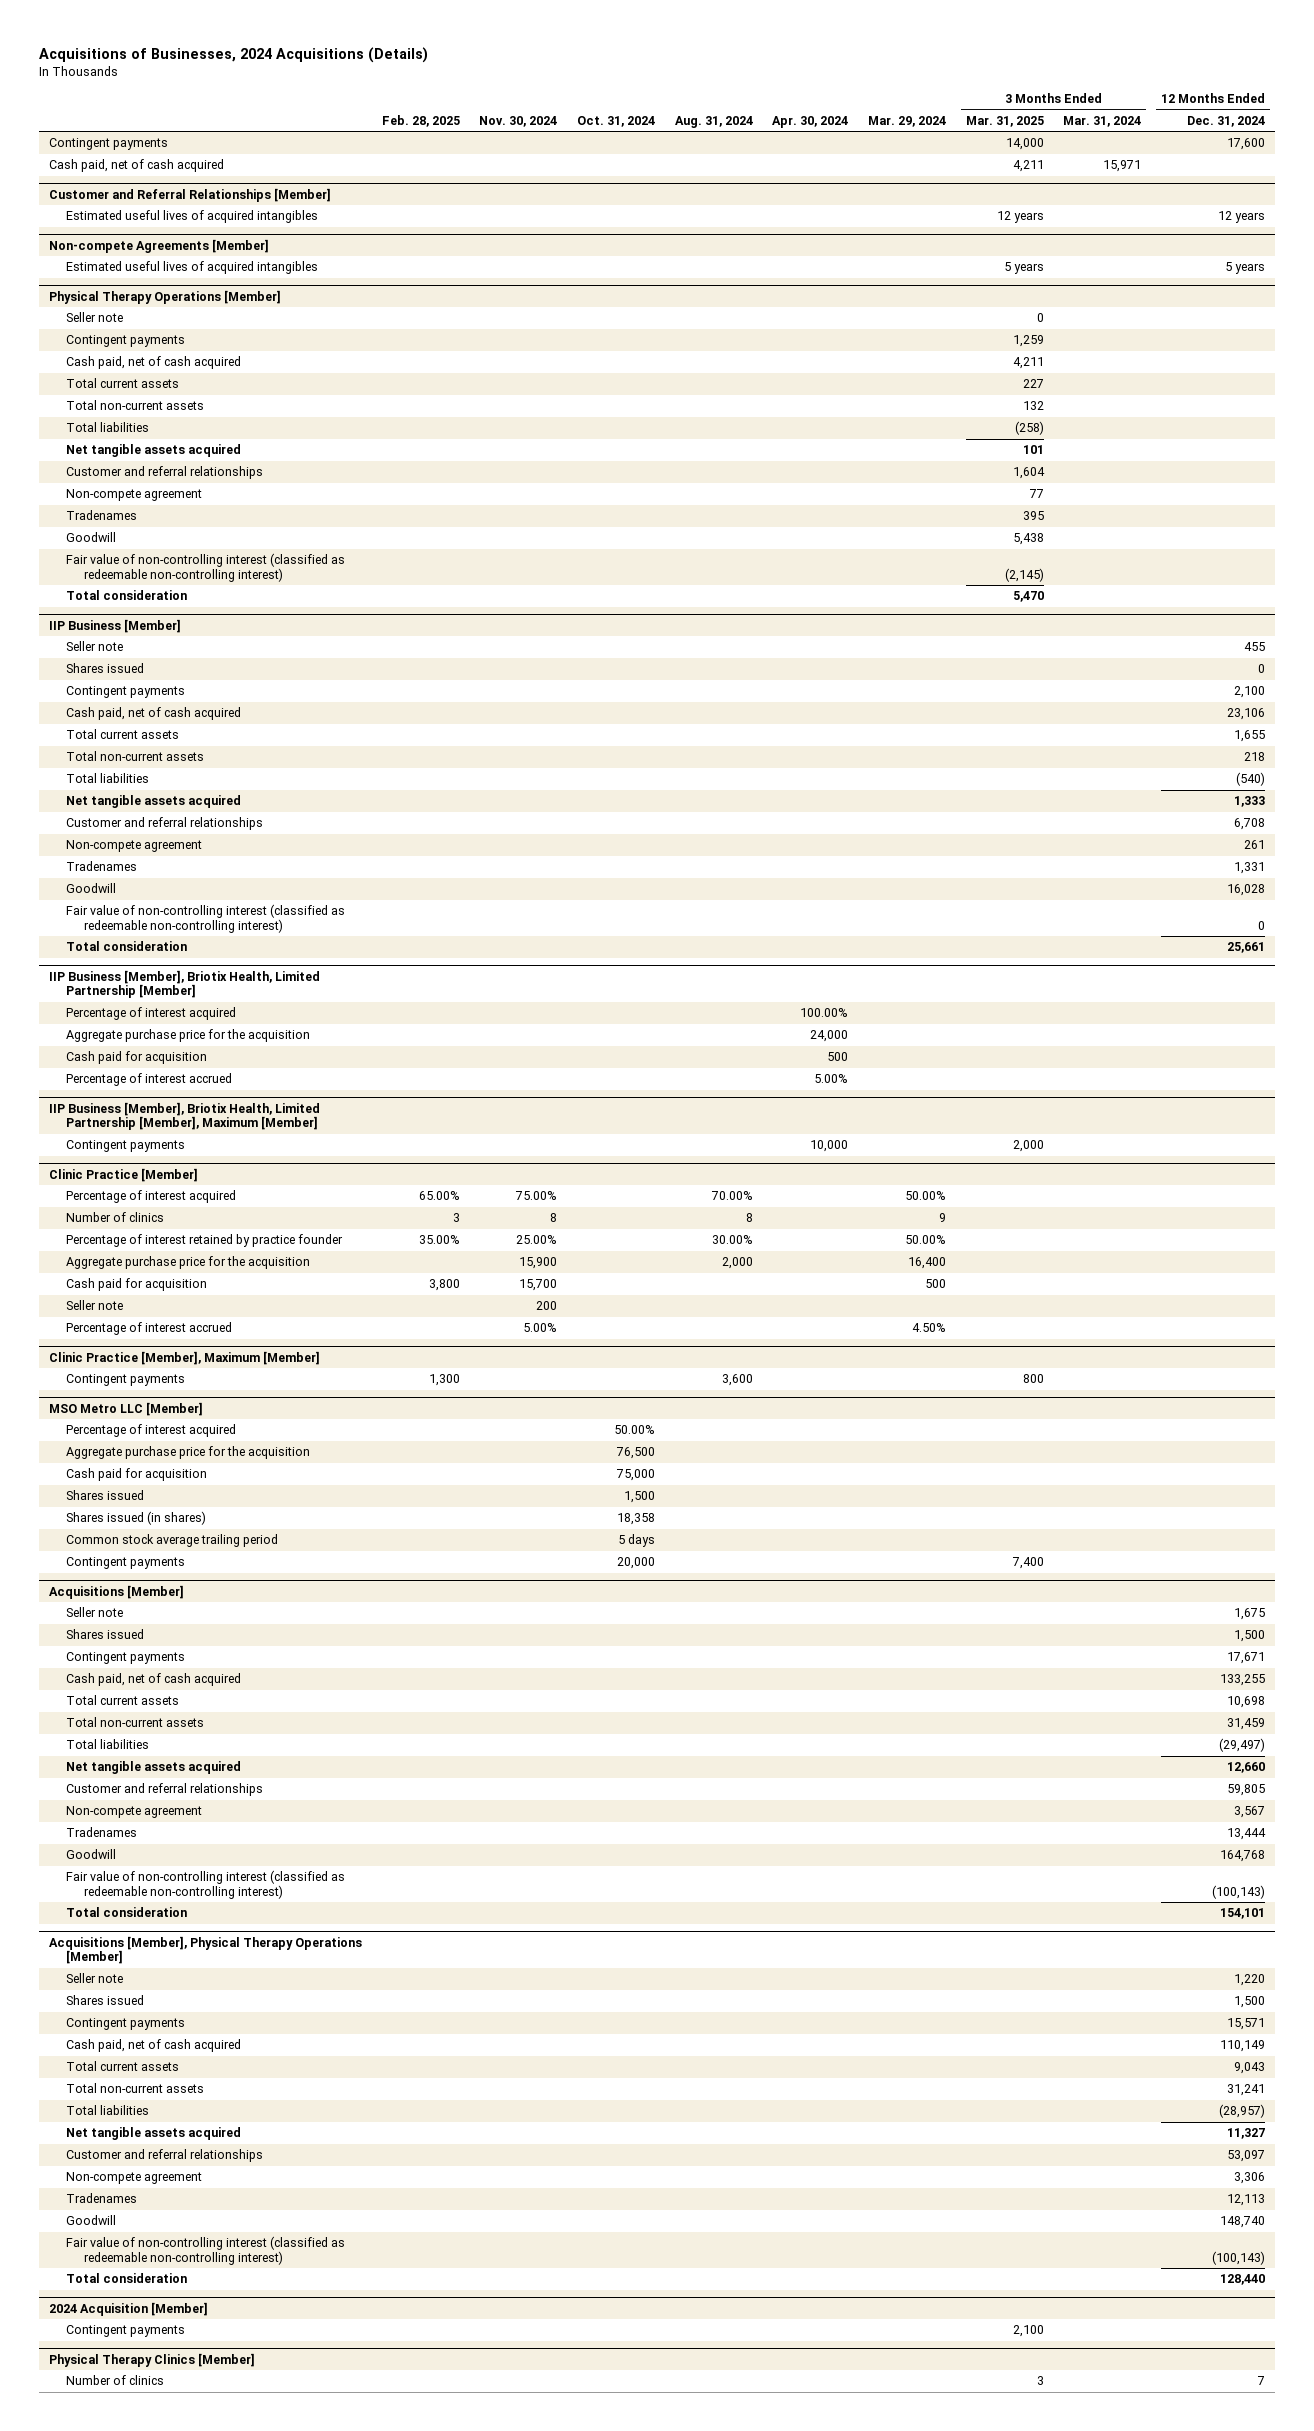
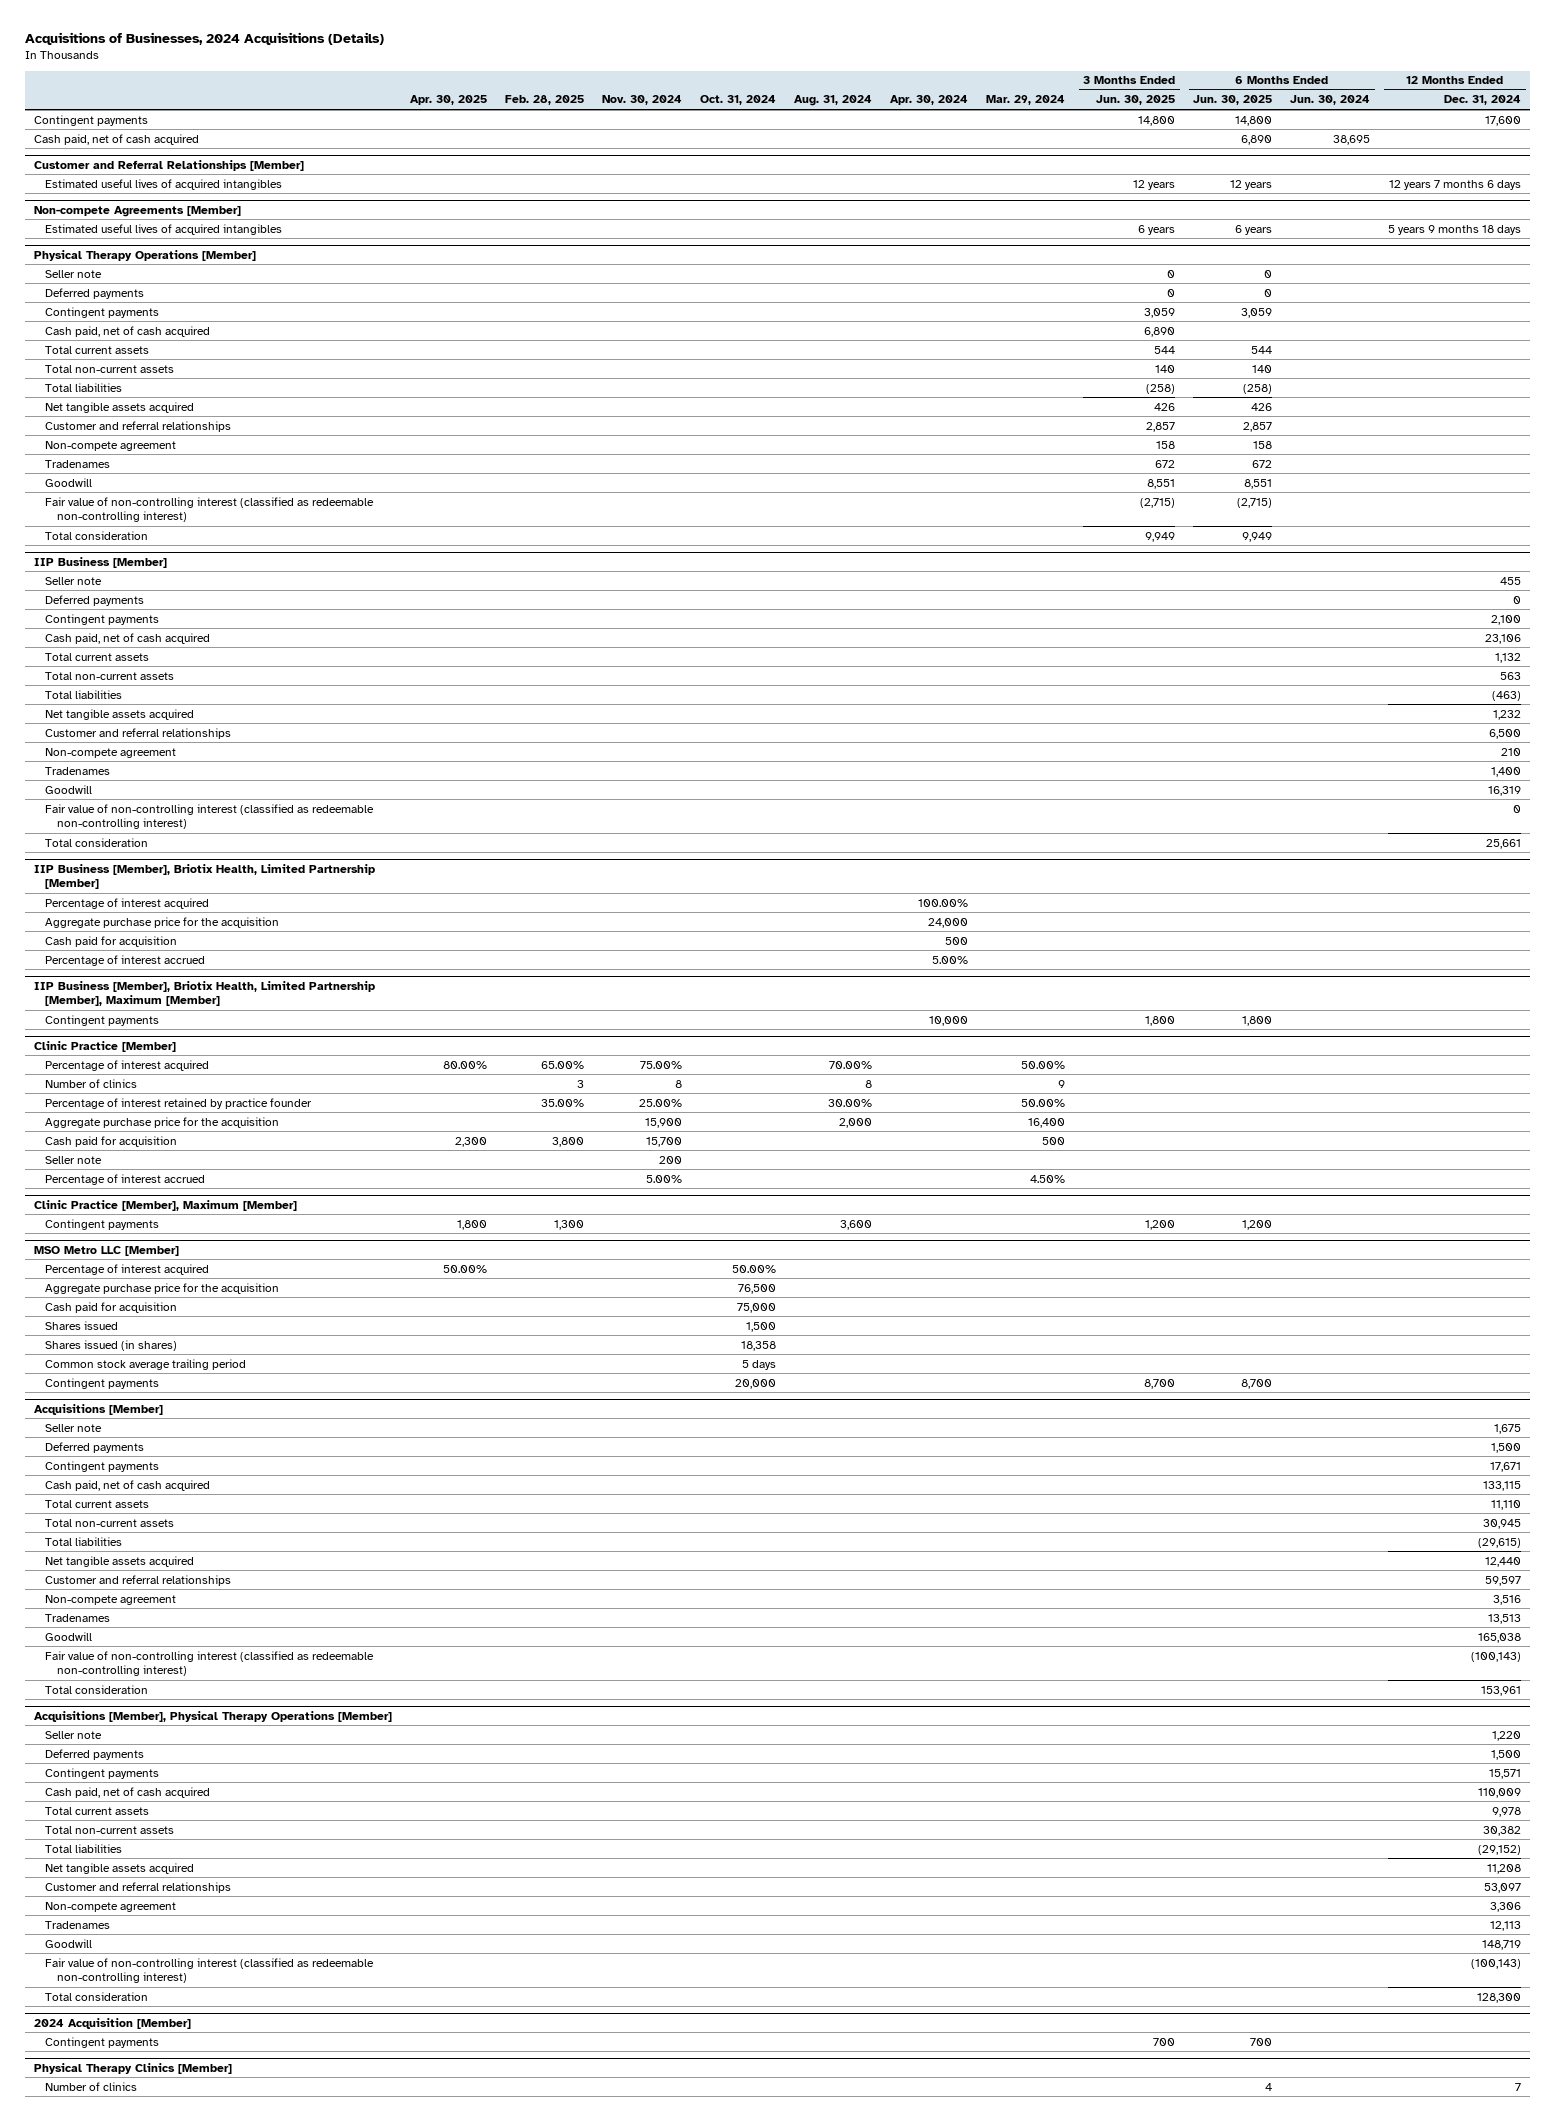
- | Feb. 28, 2025 | Nov. 30, 2024 | Oct. 31, 2024 | Aug. 31, 2024 | Apr. 30, 2024 | Mar. 29, 2024 | 3 Months Ended Mar. 31, 2025 | 3 Months Ended Mar. 31, 2024 | 12 Months Ended Dec. 31, 2024
+ | Apr. 30, 2025 | Feb. 28, 2025 | Nov. 30, 2024 | Oct. 31, 2024 | Aug. 31, 2024 | Apr. 30, 2024 | Mar. 29, 2024 | 3 Months Ended Jun. 30, 2025 | 6 Months Ended Jun. 30, 2025 | 6 Months Ended Jun. 30, 2024 | 12 Months Ended Dec. 31, 2024
@ Customer and Referral Relationships [Member]
- Estimated useful lives of acquired intangibles | | | | | | | 12 years | | 12 years
+ Estimated useful lives of acquired intangibles | | | | | | | | 12 years | 12 years | | 12 years 7 months 6 days
@ Non-compete Agreements [Member]
- Estimated useful lives of acquired intangibles | | | | | | | 5 years | | 5 years
+ Estimated useful lives of acquired intangibles | | | | | | | | 6 years | 6 years | | 5 years 9 months 18 days
@ Physical Therapy Operations [Member]
+ Deferred payments | | | | | | | | 0 | 0 | |
@ IIP Business [Member]
- Shares issued | | | | | | | | | 0
+ Deferred payments | | | | | | | | | | | 0
- Total current assets | | | | | | | | | 1,655
- Total non-current assets | | | | | | | | | 218
- Total liabilities | | | | | | | | | (540)
- Net tangible assets acquired | | | | | | | | | 1,333
- Customer and referral relationships | | | | | | | | | 6,708
- Non-compete agreement | | | | | | | | | 261
- Tradenames | | | | | | | | | 1,331
- Goodwill | | | | | | | | | 16,028
+ Total current assets | | | | | | | | | | | 1,132
+ Total non-current assets | | | | | | | | | | | 563
+ Total liabilities | | | | | | | | | | | (463)
+ Net tangible assets acquired | | | | | | | | | | | 1,232
+ Customer and referral relationships | | | | | | | | | | | 6,500
+ Non-compete agreement | | | | | | | | | | | 210
+ Tradenames | | | | | | | | | | | 1,400
+ Goodwill | | | | | | | | | | | 16,319
@ Acquisitions [Member]
- Shares issued | | | | | | | | | 1,500
+ Deferred payments | | | | | | | | | | | 1,500
- Cash paid, net of cash acquired | | | | | | | | | 133,255
- Total current assets | | | | | | | | | 10,698
- Total non-current assets | | | | | | | | | 31,459
- Total liabilities | | | | | | | | | (29,497)
- Net tangible assets acquired | | | | | | | | | 12,660
- Customer and referral relationships | | | | | | | | | 59,805
- Non-compete agreement | | | | | | | | | 3,567
- Tradenames | | | | | | | | | 13,444
- Goodwill | | | | | | | | | 164,768
+ Cash paid, net of cash acquired | | | | | | | | | | | 133,115
+ Total current assets | | | | | | | | | | | 11,110
+ Total non-current assets | | | | | | | | | | | 30,945
+ Total liabilities | | | | | | | | | | | (29,615)
+ Net tangible assets acquired | | | | | | | | | | | 12,440
+ Customer and referral relationships | | | | | | | | | | | 59,597
+ Non-compete agreement | | | | | | | | | | | 3,516
+ Tradenames | | | | | | | | | | | 13,513
+ Goodwill | | | | | | | | | | | 165,038
- Total consideration | | | | | | | | | 154,101
+ Total consideration | | | | | | | | | | | 153,961
@ Acquisitions [Member], Physical Therapy Operations [Member]
- Shares issued | | | | | | | | | 1,500
+ Deferred payments | | | | | | | | | | | 1,500
- Cash paid, net of cash acquired | | | | | | | | | 110,149
- Total current assets | | | | | | | | | 9,043
- Total non-current assets | | | | | | | | | 31,241
- Total liabilities | | | | | | | | | (28,957)
- Net tangible assets acquired | | | | | | | | | 11,327
+ Cash paid, net of cash acquired | | | | | | | | | | | 110,009
+ Total current assets | | | | | | | | | | | 9,978
+ Total non-current assets | | | | | | | | | | | 30,382
+ Total liabilities | | | | | | | | | | | (29,152)
+ Net tangible assets acquired | | | | | | | | | | | 11,208
- Goodwill | | | | | | | | | 148,740
+ Goodwill | | | | | | | | | | | 148,719
- Total consideration | | | | | | | | | 128,440
+ Total consideration | | | | | | | | | | | 128,300

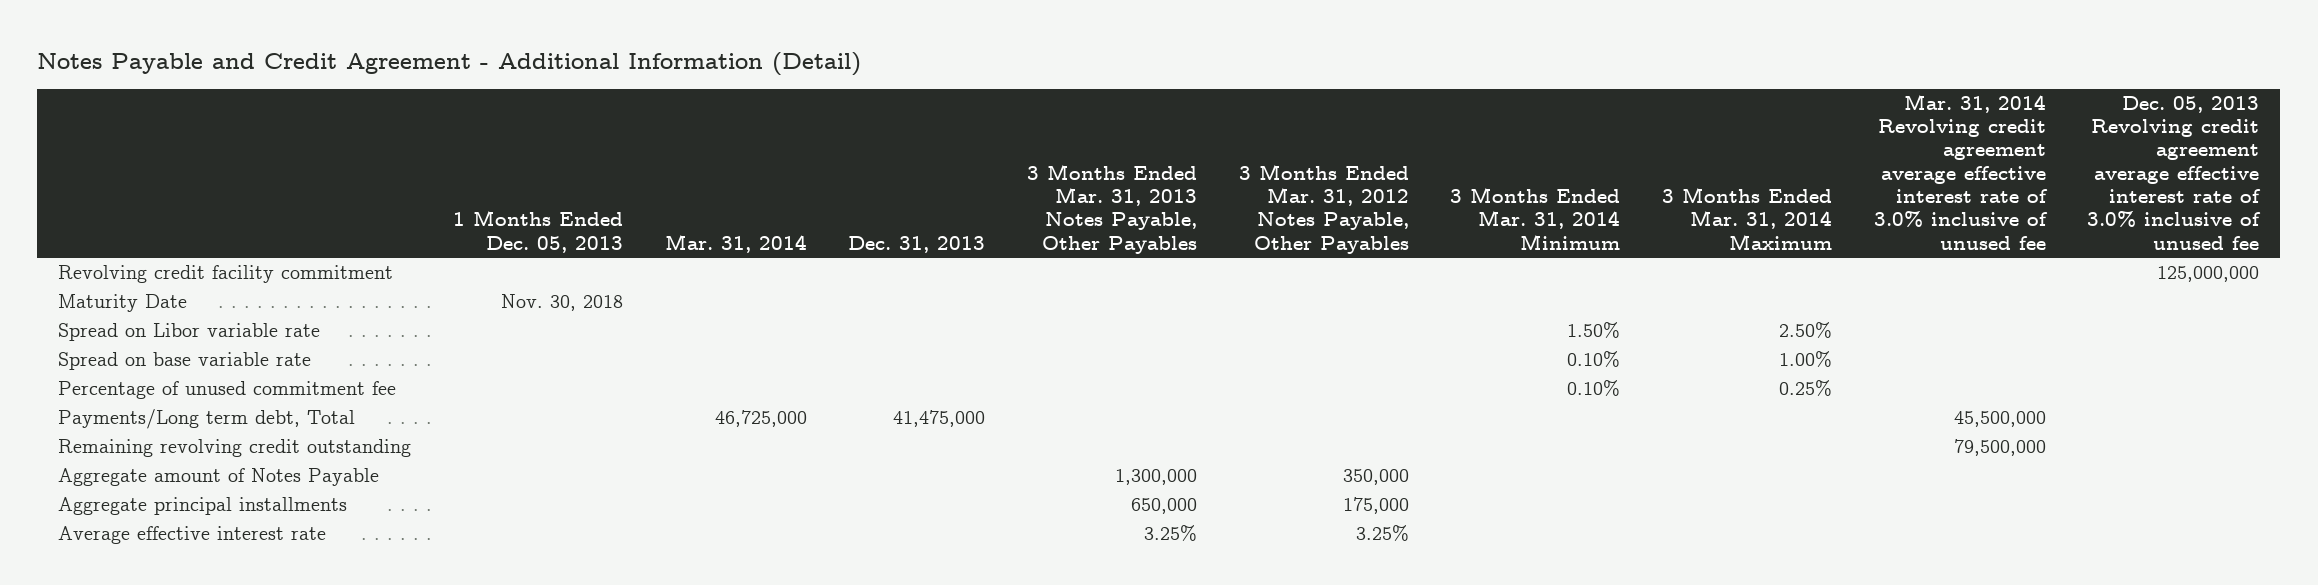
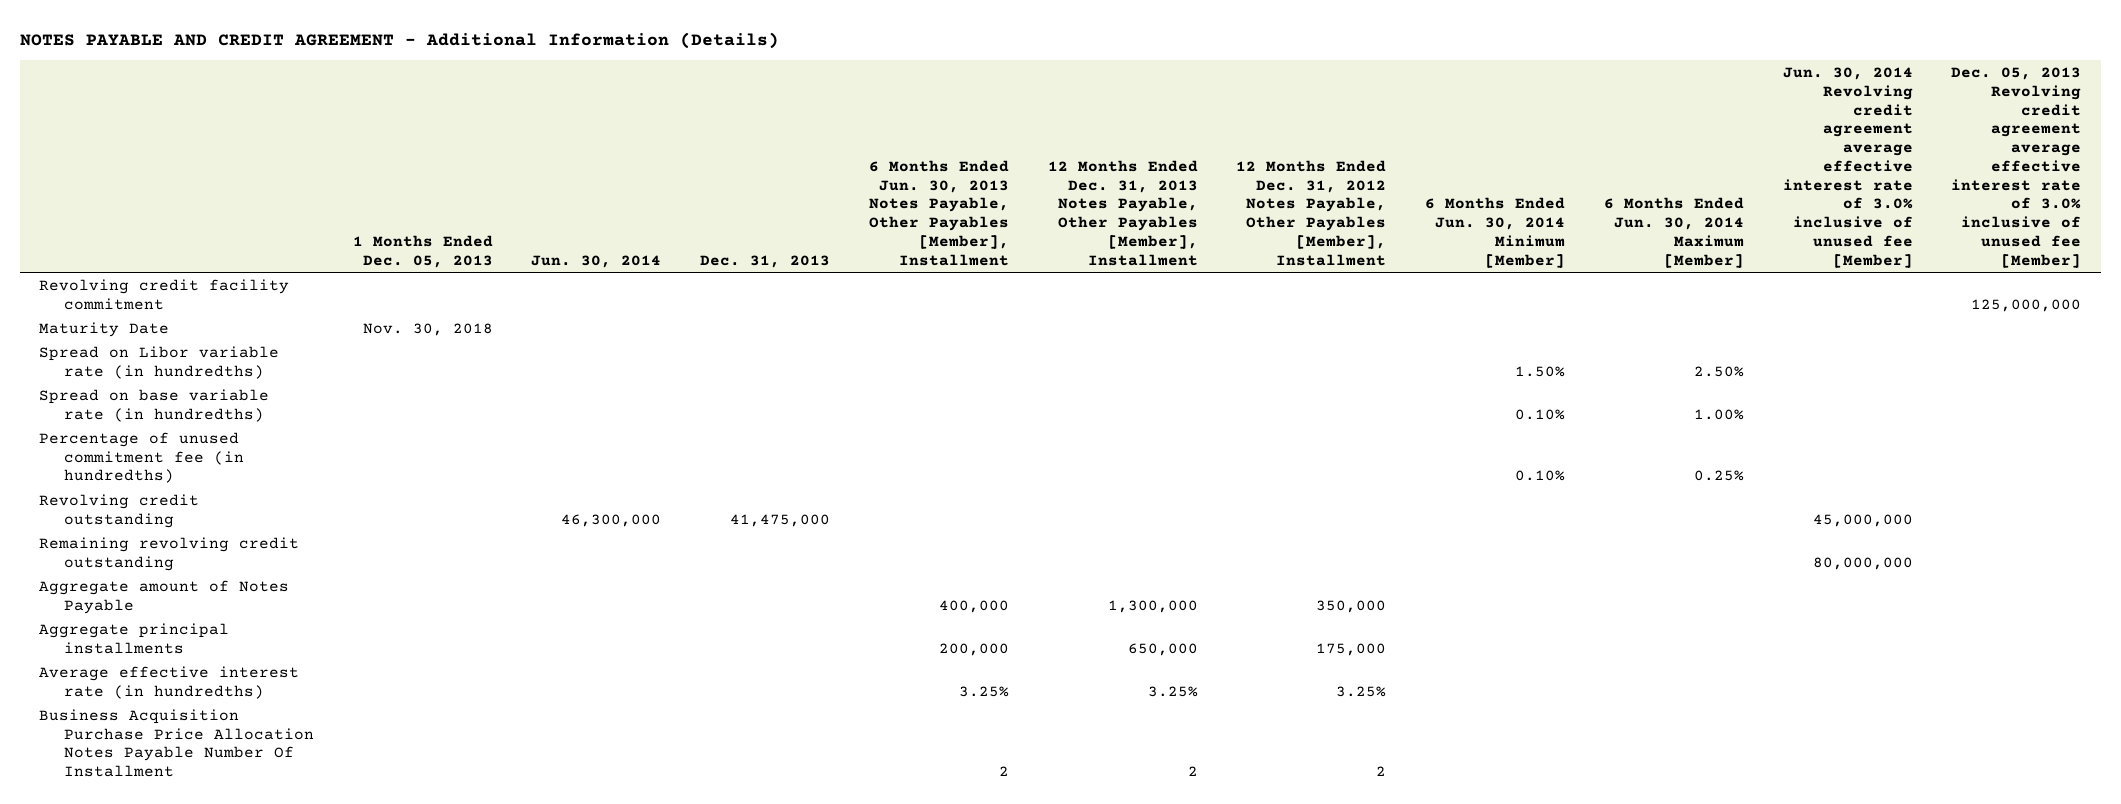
- Notes Payable and Credit Agreement - Additional Information (Detail)
+ NOTES PAYABLE AND CREDIT AGREEMENT - Additional Information (Details)
- | 1 Months Ended Dec. 05, 2013 | Mar. 31, 2014 | Dec. 31, 2013 | 3 Months Ended Mar. 31, 2013 Notes Payable, Other Payables | 3 Months Ended Mar. 31, 2012 Notes Payable, Other Payables | 3 Months Ended Mar. 31, 2014 Minimum | 3 Months Ended Mar. 31, 2014 Maximum | Mar. 31, 2014 Revolving credit agreement average effective interest rate of 3.0% inclusive of unused fee | Dec. 05, 2013 Revolving credit agreement average effective interest rate of 3.0% inclusive of unused fee
+ | 1 Months Ended Dec. 05, 2013 | Jun. 30, 2014 | Dec. 31, 2013 | 6 Months Ended Jun. 30, 2013 Notes Payable, Other Payables [Member], Installment | 12 Months Ended Dec. 31, 2013 Notes Payable, Other Payables [Member], Installment | 12 Months Ended Dec. 31, 2012 Notes Payable, Other Payables [Member], Installment | 6 Months Ended Jun. 30, 2014 Minimum [Member] | 6 Months Ended Jun. 30, 2014 Maximum [Member] | Jun. 30, 2014 Revolving credit agreement average effective interest rate of 3.0% inclusive of unused fee [Member] | Dec. 05, 2013 Revolving credit agreement average effective interest rate of 3.0% inclusive of unused fee [Member]
- Spread on Libor variable rate | | | | | | 1.50% | 2.50% | |
- Spread on base variable rate | | | | | | 0.10% | 1.00% | |
- Percentage of unused commitment fee | | | | | | 0.10% | 0.25% | |
- Payments/Long term debt, Total | | 46,725,000 | 41,475,000 | | | | | 45,500,000 |
+ Spread on Libor variable rate (in hundredths) | | | | | | | 1.50% | 2.50% | |
+ Spread on base variable rate (in hundredths) | | | | | | | 0.10% | 1.00% | |
+ Percentage of unused commitment fee (in hundredths) | | | | | | | 0.10% | 0.25% | |
+ Revolving credit outstanding | | 46,300,000 | 41,475,000 | | | | | | 45,000,000 |
- Average effective interest rate | | | | 3.25% | 3.25% | | | |
+ Average effective interest rate (in hundredths) | | | | 3.25% | 3.25% | 3.25% | | | |
+ Business Acquisition Purchase Price Allocation Notes Payable Number Of Installment | | | | 2 | 2 | 2 | | | |

